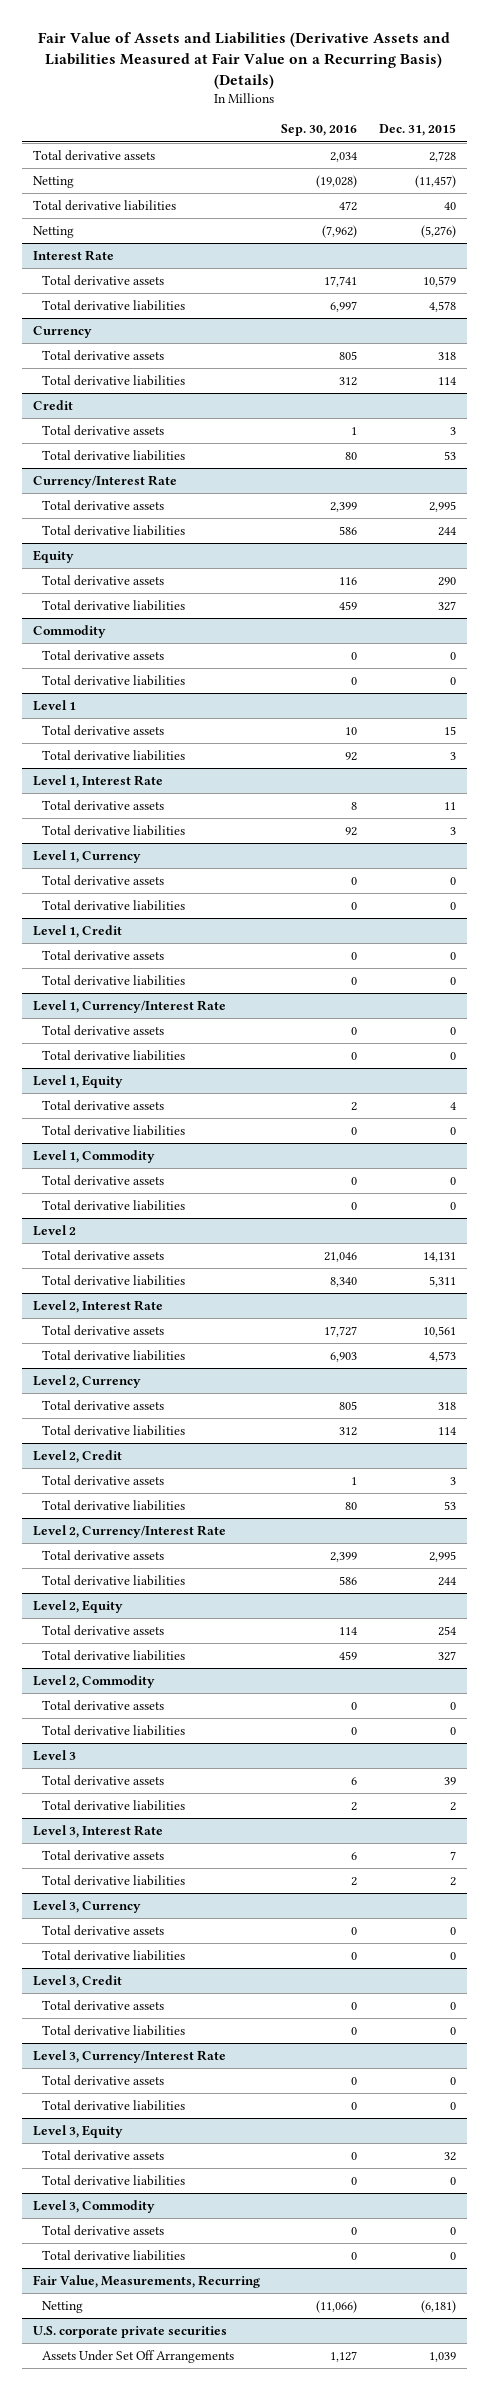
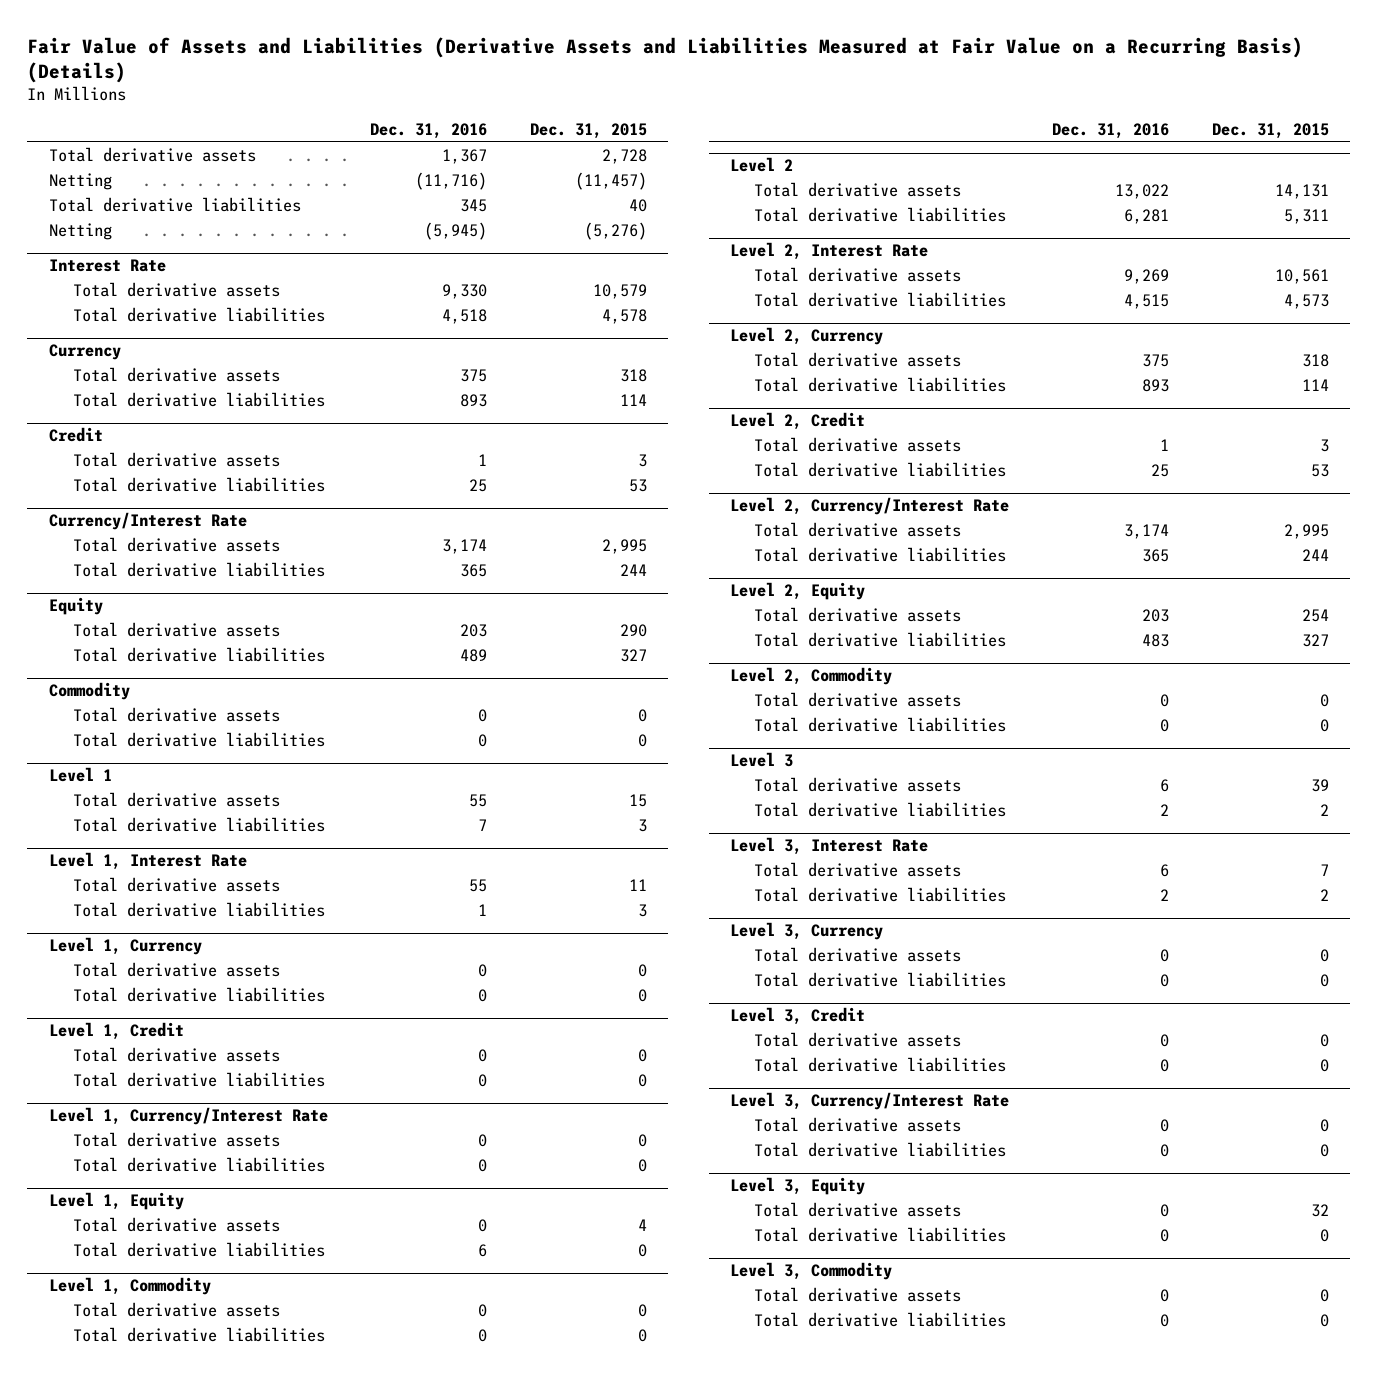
- | Sep. 30, 2016 | Dec. 31, 2015
+ | Dec. 31, 2016 | Dec. 31, 2015
- Fair Value, Measurements, Recurring
- Netting | (11,066) | (6,181)
- U.S. corporate private securities
- Assets Under Set Off Arrangements | 1,127 | 1,039

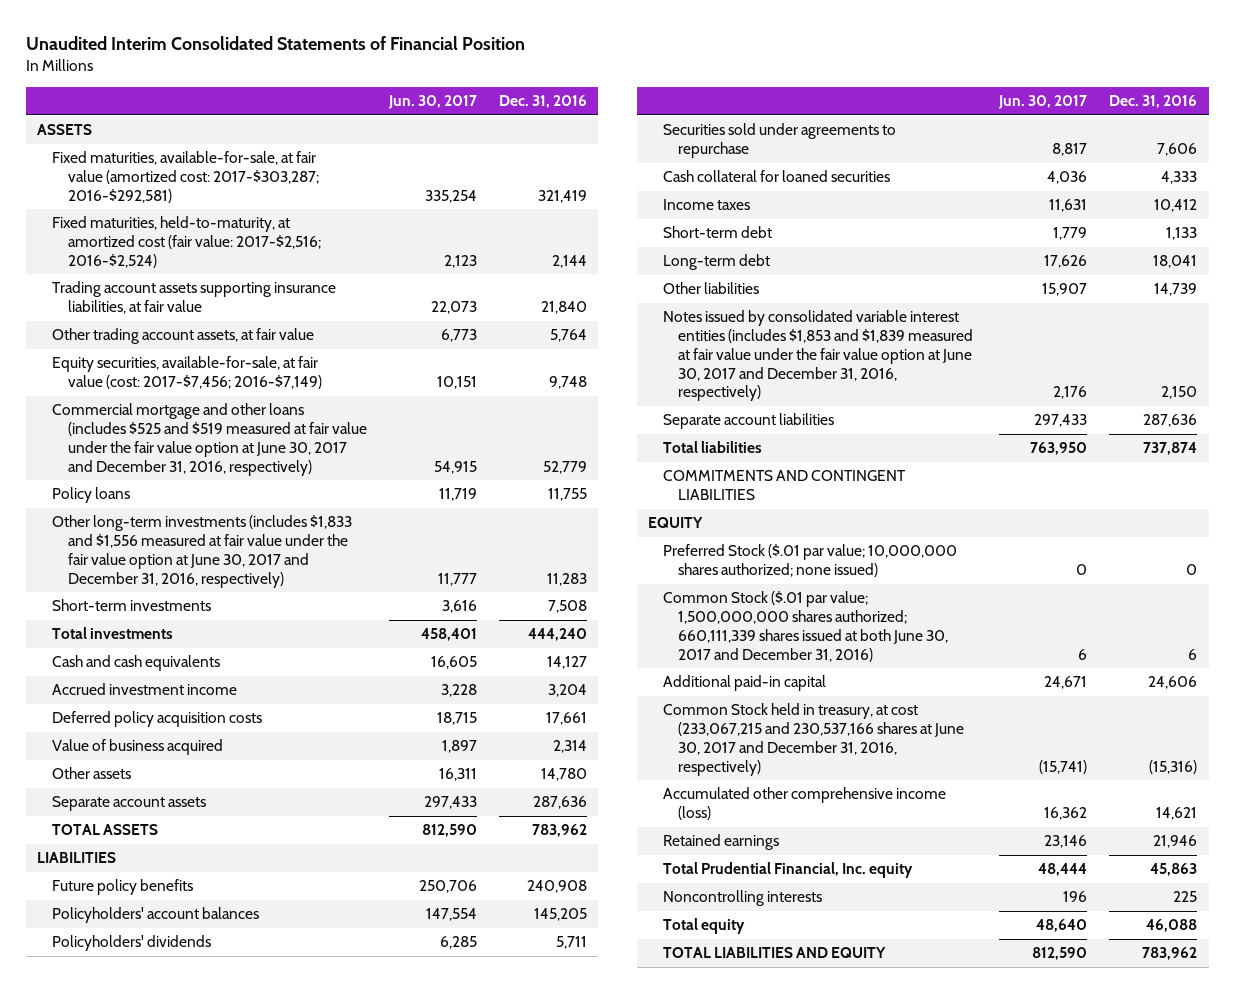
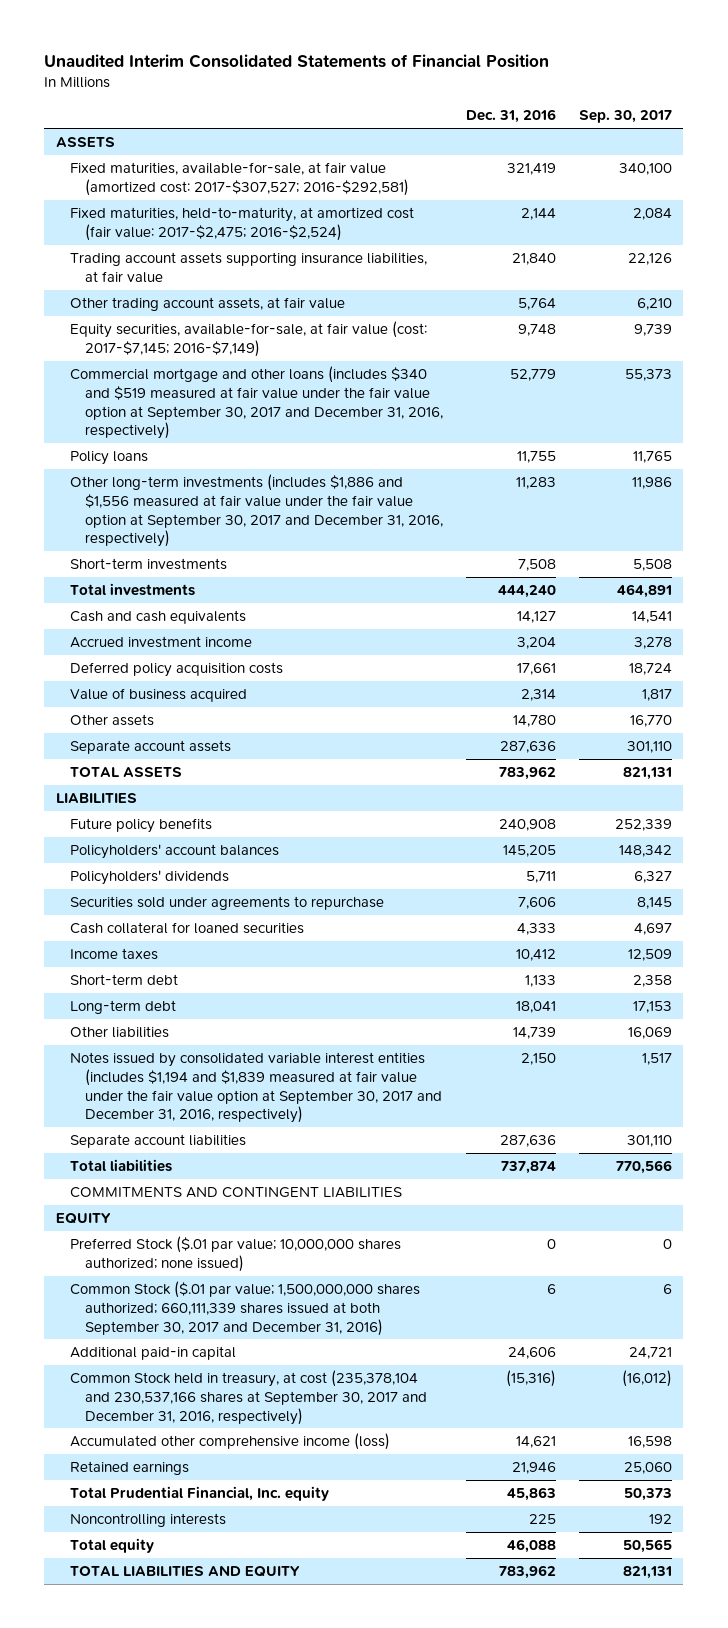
- | Jun. 30, 2017 | Dec. 31, 2016
+ | Dec. 31, 2016 | Sep. 30, 2017
- Fixed maturities, available-for-sale, at fair value (amortized cost: 2017-$303,287; 2016-$292,581) | 335,254 | 321,419
- Fixed maturities, held-to-maturity, at amortized cost (fair value: 2017-$2,516; 2016-$2,524) | 2,123 | 2,144
+ Fixed maturities, available-for-sale, at fair value (amortized cost: 2017-$307,527; 2016-$292,581) | 321,419 | 340,100
+ Fixed maturities, held-to-maturity, at amortized cost (fair value: 2017-$2,475; 2016-$2,524) | 2,144 | 2,084
- Equity securities, available-for-sale, at fair value (cost: 2017-$7,456; 2016-$7,149) | 10,151 | 9,748
- Commercial mortgage and other loans (includes $525 and $519 measured at fair value under the fair value option at June 30, 2017 and December 31, 2016, respectively) | 54,915 | 52,779
+ Equity securities, available-for-sale, at fair value (cost: 2017-$7,145; 2016-$7,149) | 9,748 | 9,739
+ Commercial mortgage and other loans (includes $340 and $519 measured at fair value under the fair value option at September 30, 2017 and December 31, 2016, respectively) | 52,779 | 55,373
- Other long-term investments (includes $1,833 and $1,556 measured at fair value under the fair value option at June 30, 2017 and December 31, 2016, respectively) | 11,777 | 11,283
+ Other long-term investments (includes $1,886 and $1,556 measured at fair value under the fair value option at September 30, 2017 and December 31, 2016, respectively) | 11,283 | 11,986
- Notes issued by consolidated variable interest entities (includes $1,853 and $1,839 measured at fair value under the fair value option at June 30, 2017 and December 31, 2016, respectively) | 2,176 | 2,150
+ Notes issued by consolidated variable interest entities (includes $1,194 and $1,839 measured at fair value under the fair value option at September 30, 2017 and December 31, 2016, respectively) | 2,150 | 1,517
- Common Stock ($.01 par value; 1,500,000,000 shares authorized; 660,111,339 shares issued at both June 30, 2017 and December 31, 2016) | 6 | 6
+ Common Stock ($.01 par value; 1,500,000,000 shares authorized; 660,111,339 shares issued at both September 30, 2017 and December 31, 2016) | 6 | 6
- Common Stock held in treasury, at cost (233,067,215 and 230,537,166 shares at June 30, 2017 and December 31, 2016, respectively) | (15,741) | (15,316)
+ Common Stock held in treasury, at cost (235,378,104 and 230,537,166 shares at September 30, 2017 and December 31, 2016, respectively) | (15,316) | (16,012)

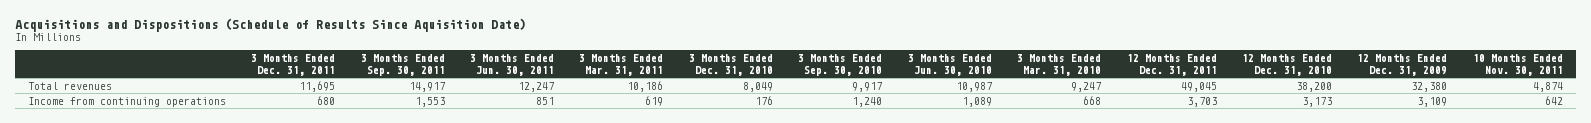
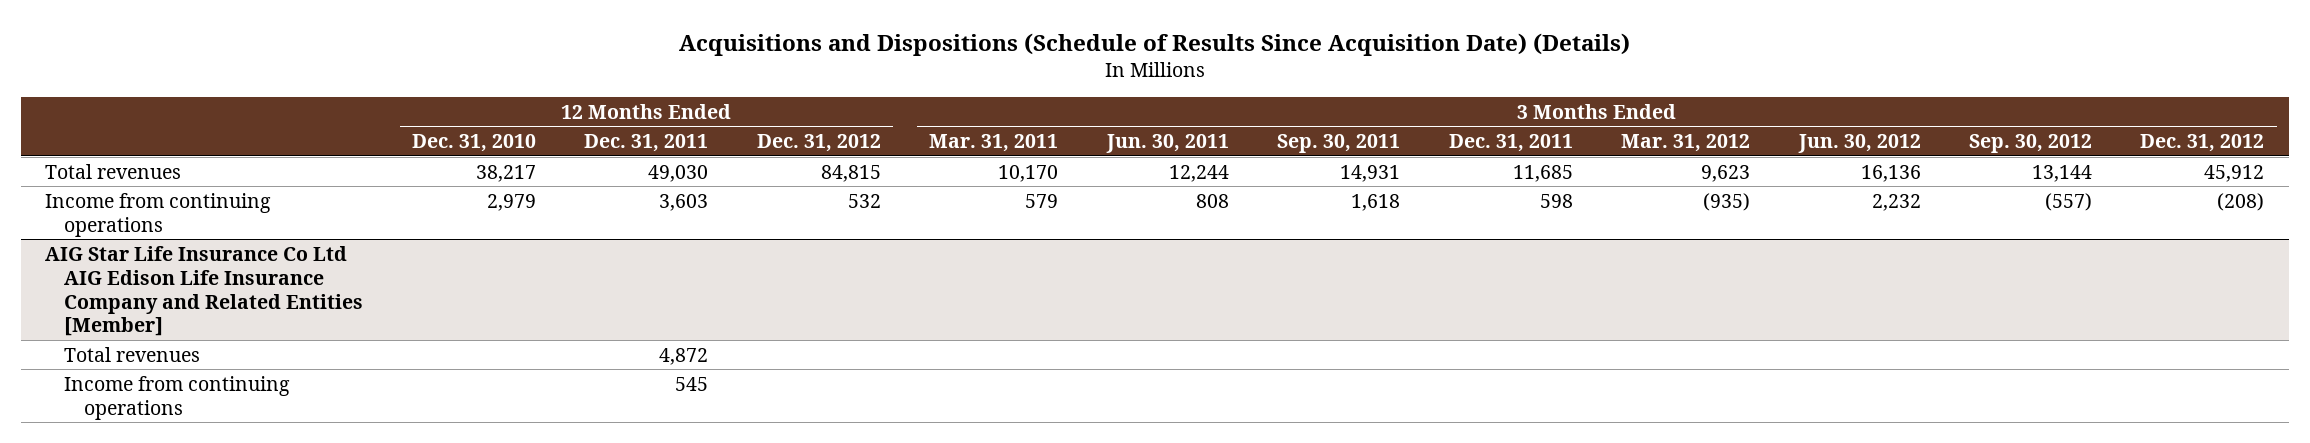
- Acquisitions and Dispositions (Schedule of Results Since Aquisition Date)
+ Acquisitions and Dispositions (Schedule of Results Since Acquisition Date) (Details)
- | 3 Months Ended Dec. 31, 2011 | 3 Months Ended Sep. 30, 2011 | 3 Months Ended Jun. 30, 2011 | 3 Months Ended Mar. 31, 2011 | 3 Months Ended Dec. 31, 2010 | 3 Months Ended Sep. 30, 2010 | 3 Months Ended Jun. 30, 2010 | 3 Months Ended Mar. 31, 2010 | 12 Months Ended Dec. 31, 2011 | 12 Months Ended Dec. 31, 2010 | 12 Months Ended Dec. 31, 2009 | 10 Months Ended Nov. 30, 2011
+ | 12 Months Ended Dec. 31, 2010 | 12 Months Ended Dec. 31, 2011 | 12 Months Ended Dec. 31, 2012 | 3 Months Ended Mar. 31, 2011 | 3 Months Ended Jun. 30, 2011 | 3 Months Ended Sep. 30, 2011 | 3 Months Ended Dec. 31, 2011 | 3 Months Ended Mar. 31, 2012 | 3 Months Ended Jun. 30, 2012 | 3 Months Ended Sep. 30, 2012 | 3 Months Ended Dec. 31, 2012
- Total revenues | 11,695 | 14,917 | 12,247 | 10,186 | 8,049 | 9,917 | 10,987 | 9,247 | 49,045 | 38,200 | 32,380 | 4,874
- Income from continuing operations | 680 | 1,553 | 851 | 619 | 176 | 1,240 | 1,089 | 668 | 3,703 | 3,173 | 3,109 | 642
+ Total revenues | 38,217 | 49,030 | 84,815 | 10,170 | 12,244 | 14,931 | 11,685 | 9,623 | 16,136 | 13,144 | 45,912
+ Income from continuing operations | 2,979 | 3,603 | 532 | 579 | 808 | 1,618 | 598 | (935) | 2,232 | (557) | (208)
+ AIG Star Life Insurance Co Ltd AIG Edison Life Insurance Company and Related Entities [Member]
+ Total revenues | | 4,872 | | | | | | | | |
+ Income from continuing operations | | 545 | | | | | | | | |

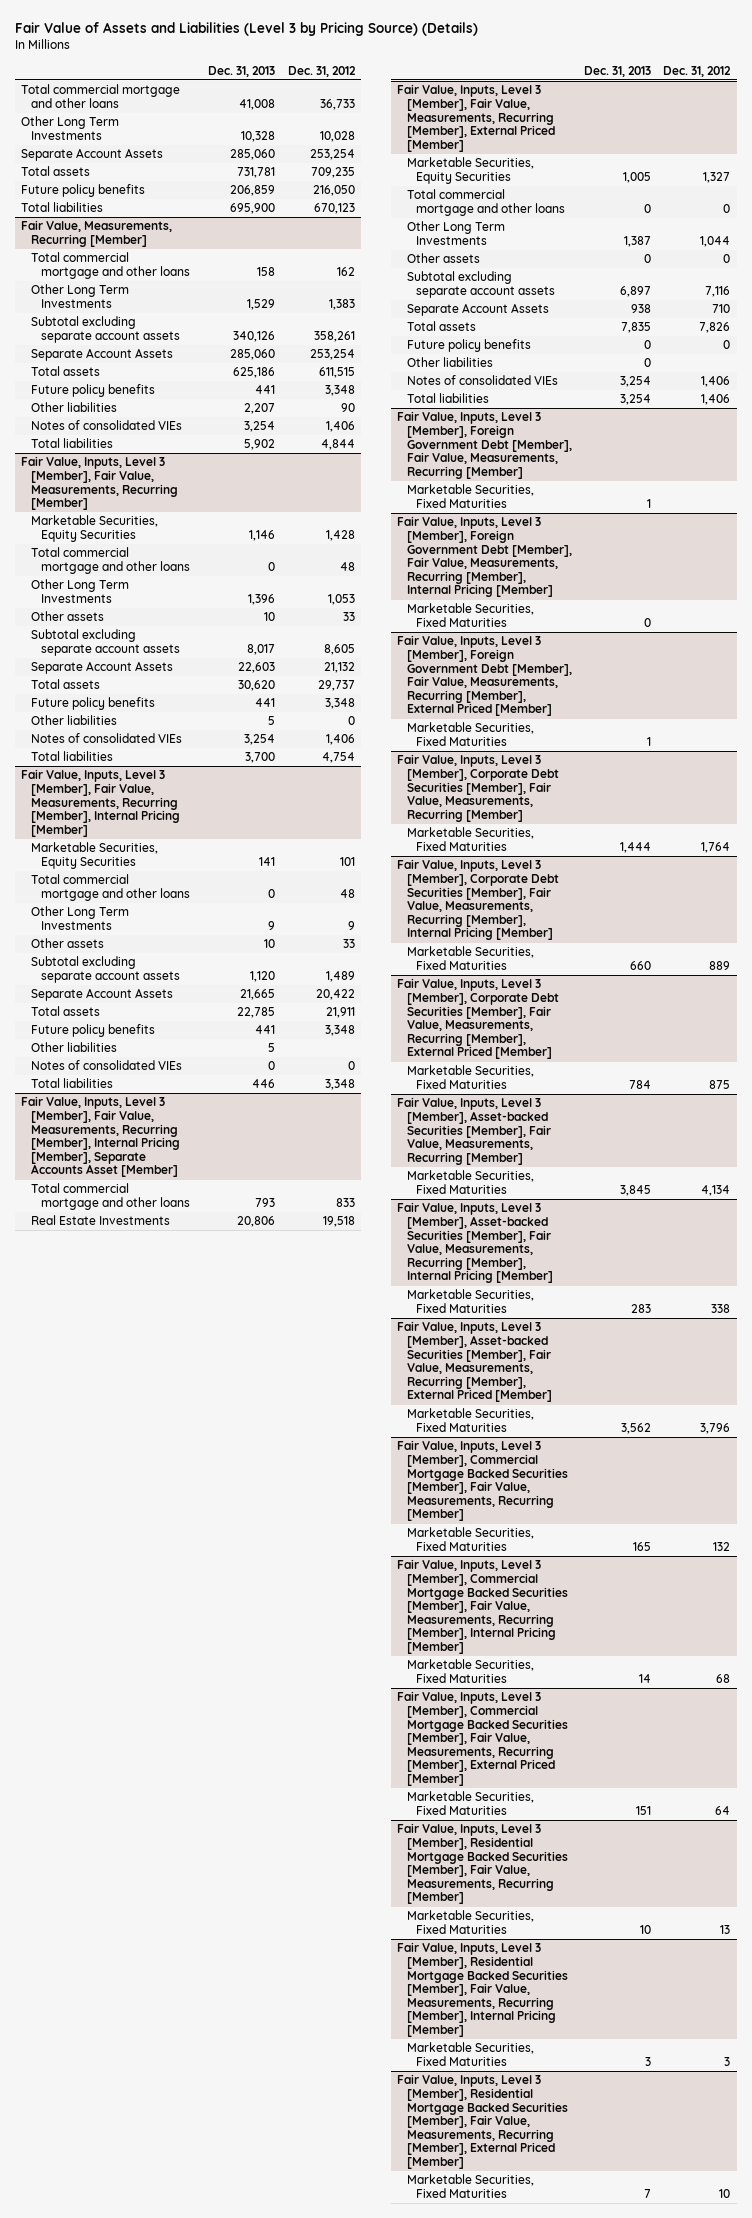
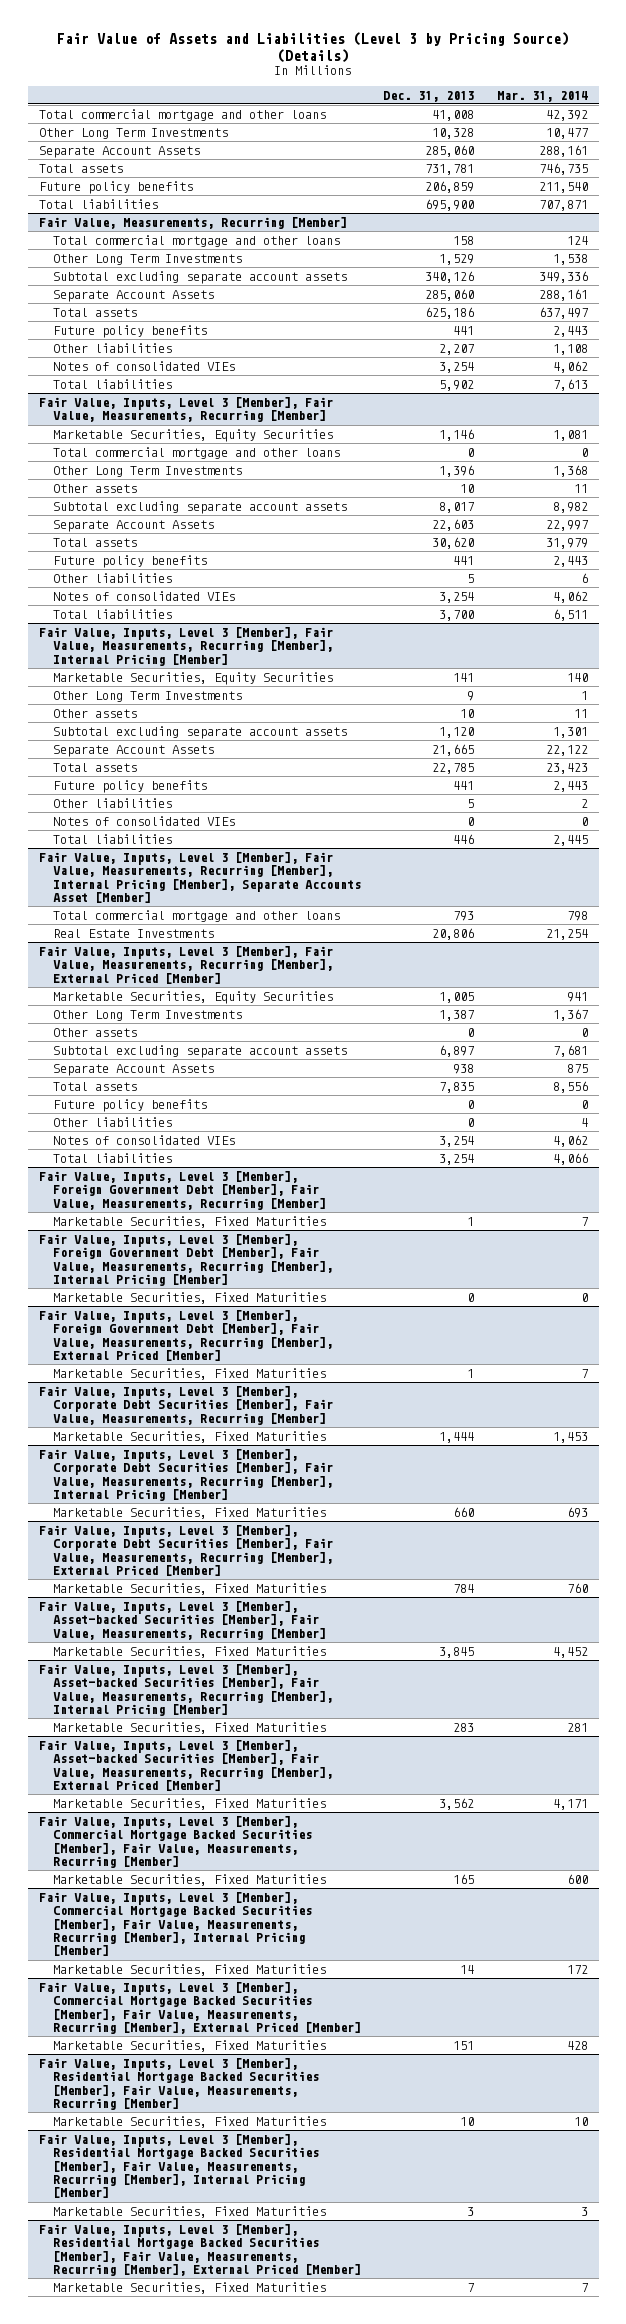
- | Dec. 31, 2013 | Dec. 31, 2012
+ | Dec. 31, 2013 | Mar. 31, 2014
@ Fair Value, Inputs, Level 3 [Member], Fair Value, Measurements, Recurring [Member], Internal Pricing [Member]
- Total commercial mortgage and other loans | 0 | 48
@ Fair Value, Inputs, Level 3 [Member], Fair Value, Measurements, Recurring [Member], External Priced [Member]
- Total commercial mortgage and other loans | 0 | 0

